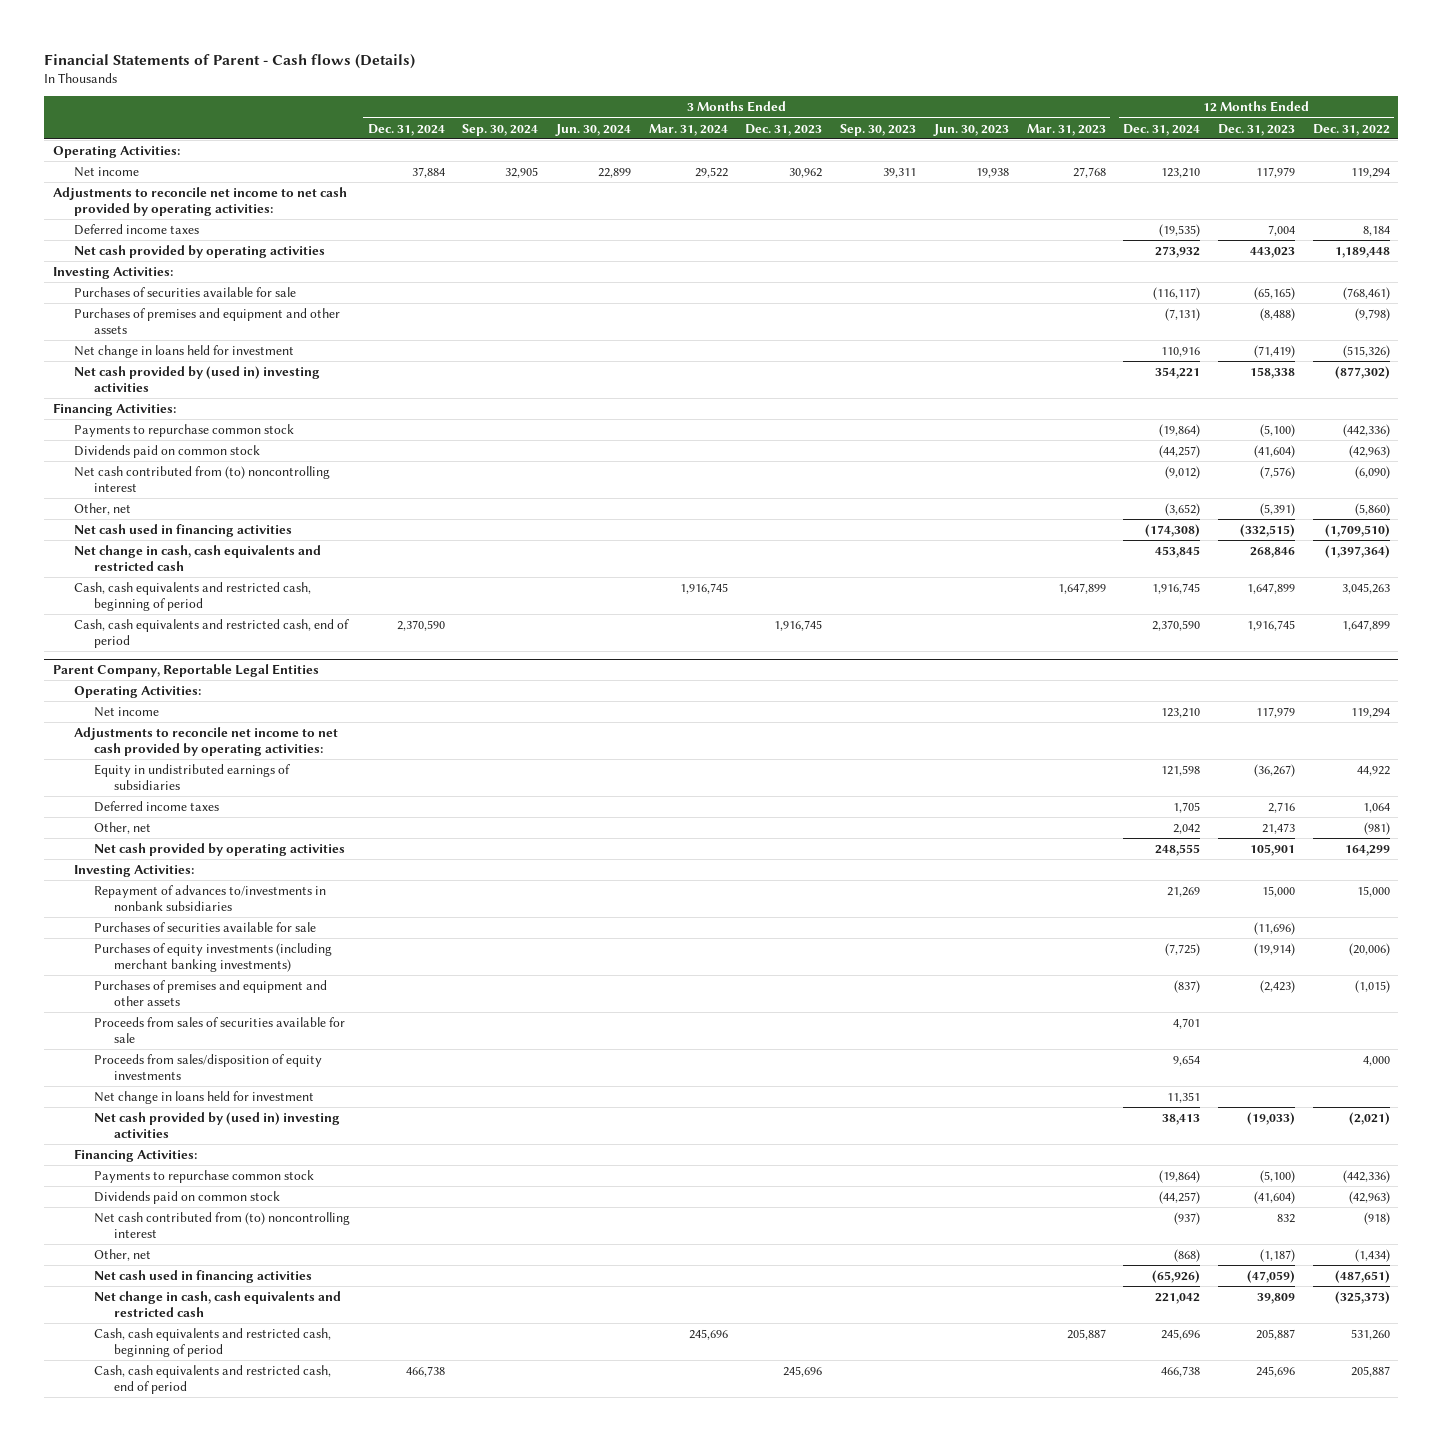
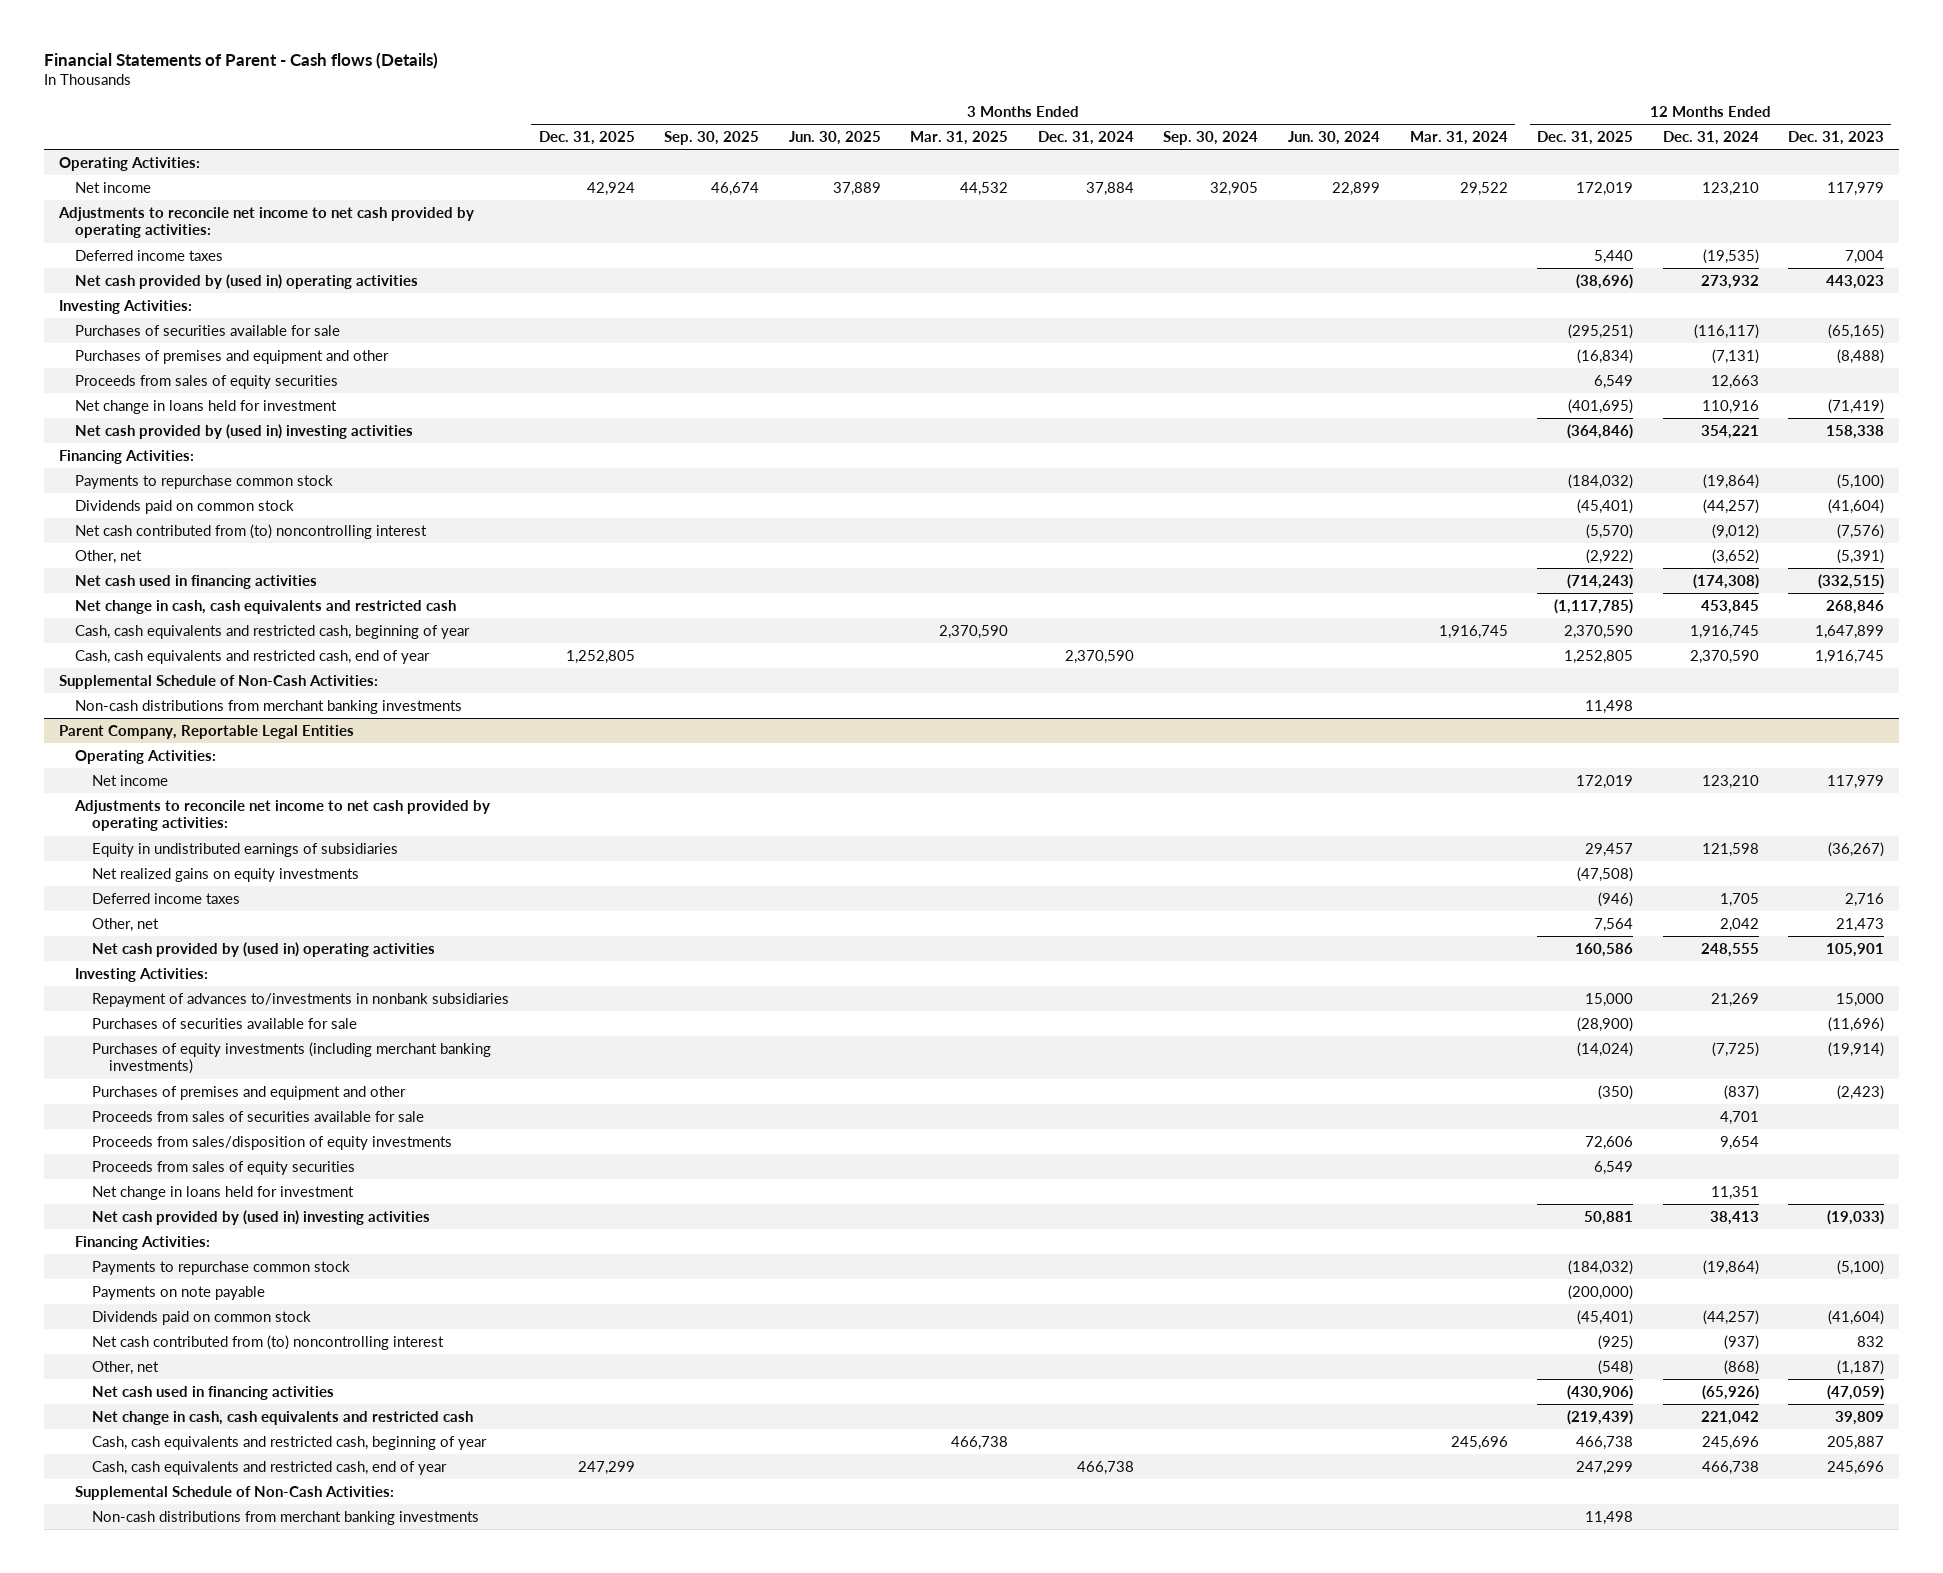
- | 3 Months Ended Dec. 31, 2024 | 3 Months Ended Sep. 30, 2024 | 3 Months Ended Jun. 30, 2024 | 3 Months Ended Mar. 31, 2024 | 3 Months Ended Dec. 31, 2023 | 3 Months Ended Sep. 30, 2023 | 3 Months Ended Jun. 30, 2023 | 3 Months Ended Mar. 31, 2023 | 12 Months Ended Dec. 31, 2024 | 12 Months Ended Dec. 31, 2023 | 12 Months Ended Dec. 31, 2022
+ | 3 Months Ended Dec. 31, 2025 | 3 Months Ended Sep. 30, 2025 | 3 Months Ended Jun. 30, 2025 | 3 Months Ended Mar. 31, 2025 | 3 Months Ended Dec. 31, 2024 | 3 Months Ended Sep. 30, 2024 | 3 Months Ended Jun. 30, 2024 | 3 Months Ended Mar. 31, 2024 | 12 Months Ended Dec. 31, 2025 | 12 Months Ended Dec. 31, 2024 | 12 Months Ended Dec. 31, 2023
- Net cash provided by operating activities | | | | | | | | | 273,932 | 443,023 | 1,189,448
+ Net cash provided by (used in) operating activities | | | | | | | | | (38,696) | 273,932 | 443,023
- Purchases of premises and equipment and other assets | | | | | | | | | (7,131) | (8,488) | (9,798)
+ Purchases of premises and equipment and other | | | | | | | | | (16,834) | (7,131) | (8,488)
+ Proceeds from sales of equity securities | | | | | | | | | 6,549 | 12,663 |
- Cash, cash equivalents and restricted cash, beginning of period | | | | 1,916,745 | | | | 1,647,899 | 1,916,745 | 1,647,899 | 3,045,263
- Cash, cash equivalents and restricted cash, end of period | 2,370,590 | | | | 1,916,745 | | | | 2,370,590 | 1,916,745 | 1,647,899
+ Cash, cash equivalents and restricted cash, beginning of year | | | | 2,370,590 | | | | 1,916,745 | 2,370,590 | 1,916,745 | 1,647,899
+ Cash, cash equivalents and restricted cash, end of year | 1,252,805 | | | | 2,370,590 | | | | 1,252,805 | 2,370,590 | 1,916,745
+ Supplemental Schedule of Non-Cash Activities:
+ Non-cash distributions from merchant banking investments | | | | | | | | | 11,498 | |
@ Parent Company, Reportable Legal Entities
+ Net realized gains on equity investments | | | | | | | | | (47,508) | |
- Net cash provided by operating activities | | | | | | | | | 248,555 | 105,901 | 164,299
+ Net cash provided by (used in) operating activities | | | | | | | | | 160,586 | 248,555 | 105,901
- Purchases of premises and equipment and other assets | | | | | | | | | (837) | (2,423) | (1,015)
+ Purchases of premises and equipment and other | | | | | | | | | (350) | (837) | (2,423)
+ Proceeds from sales of equity securities | | | | | | | | | 6,549 | |
+ Payments on note payable | | | | | | | | | (200,000) | |
- Cash, cash equivalents and restricted cash, beginning of period | | | | 245,696 | | | | 205,887 | 245,696 | 205,887 | 531,260
- Cash, cash equivalents and restricted cash, end of period | 466,738 | | | | 245,696 | | | | 466,738 | 245,696 | 205,887
+ Cash, cash equivalents and restricted cash, beginning of year | | | | 466,738 | | | | 245,696 | 466,738 | 245,696 | 205,887
+ Cash, cash equivalents and restricted cash, end of year | 247,299 | | | | 466,738 | | | | 247,299 | 466,738 | 245,696
+ Supplemental Schedule of Non-Cash Activities:
+ Non-cash distributions from merchant banking investments | | | | | | | | | 11,498 | |

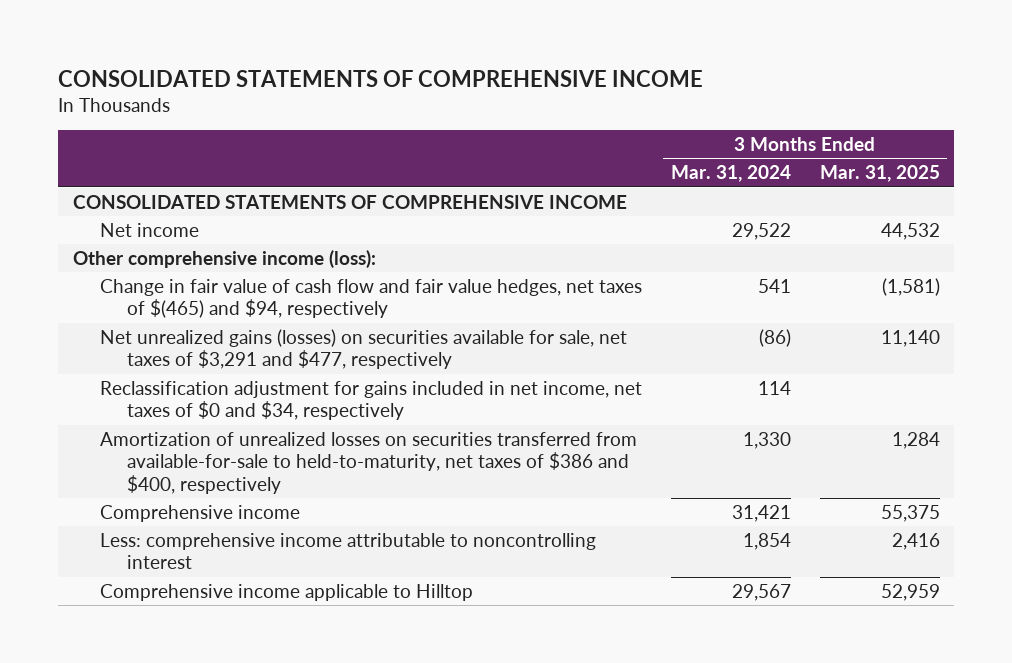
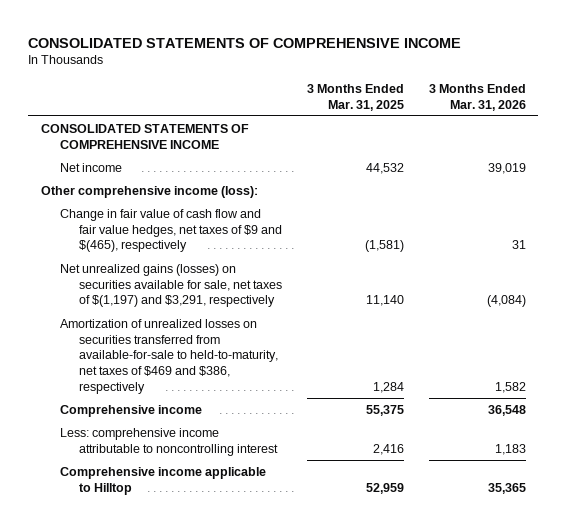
- | 3 Months Ended Mar. 31, 2024 | 3 Months Ended Mar. 31, 2025
+ | 3 Months Ended Mar. 31, 2025 | 3 Months Ended Mar. 31, 2026
- Change in fair value of cash flow and fair value hedges, net taxes of $(465) and $94, respectively | 541 | (1,581)
- Net unrealized gains (losses) on securities available for sale, net taxes of $3,291 and $477, respectively | (86) | 11,140
- Reclassification adjustment for gains included in net income, net taxes of $0 and $34, respectively | 114 |
- Amortization of unrealized losses on securities transferred from available-for-sale to held-to-maturity, net taxes of $386 and $400, respectively | 1,330 | 1,284
+ Change in fair value of cash flow and fair value hedges, net taxes of $9 and $(465), respectively | (1,581) | 31
+ Net unrealized gains (losses) on securities available for sale, net taxes of $(1,197) and $3,291, respectively | 11,140 | (4,084)
+ Amortization of unrealized losses on securities transferred from available-for-sale to held-to-maturity, net taxes of $469 and $386, respectively | 1,284 | 1,582

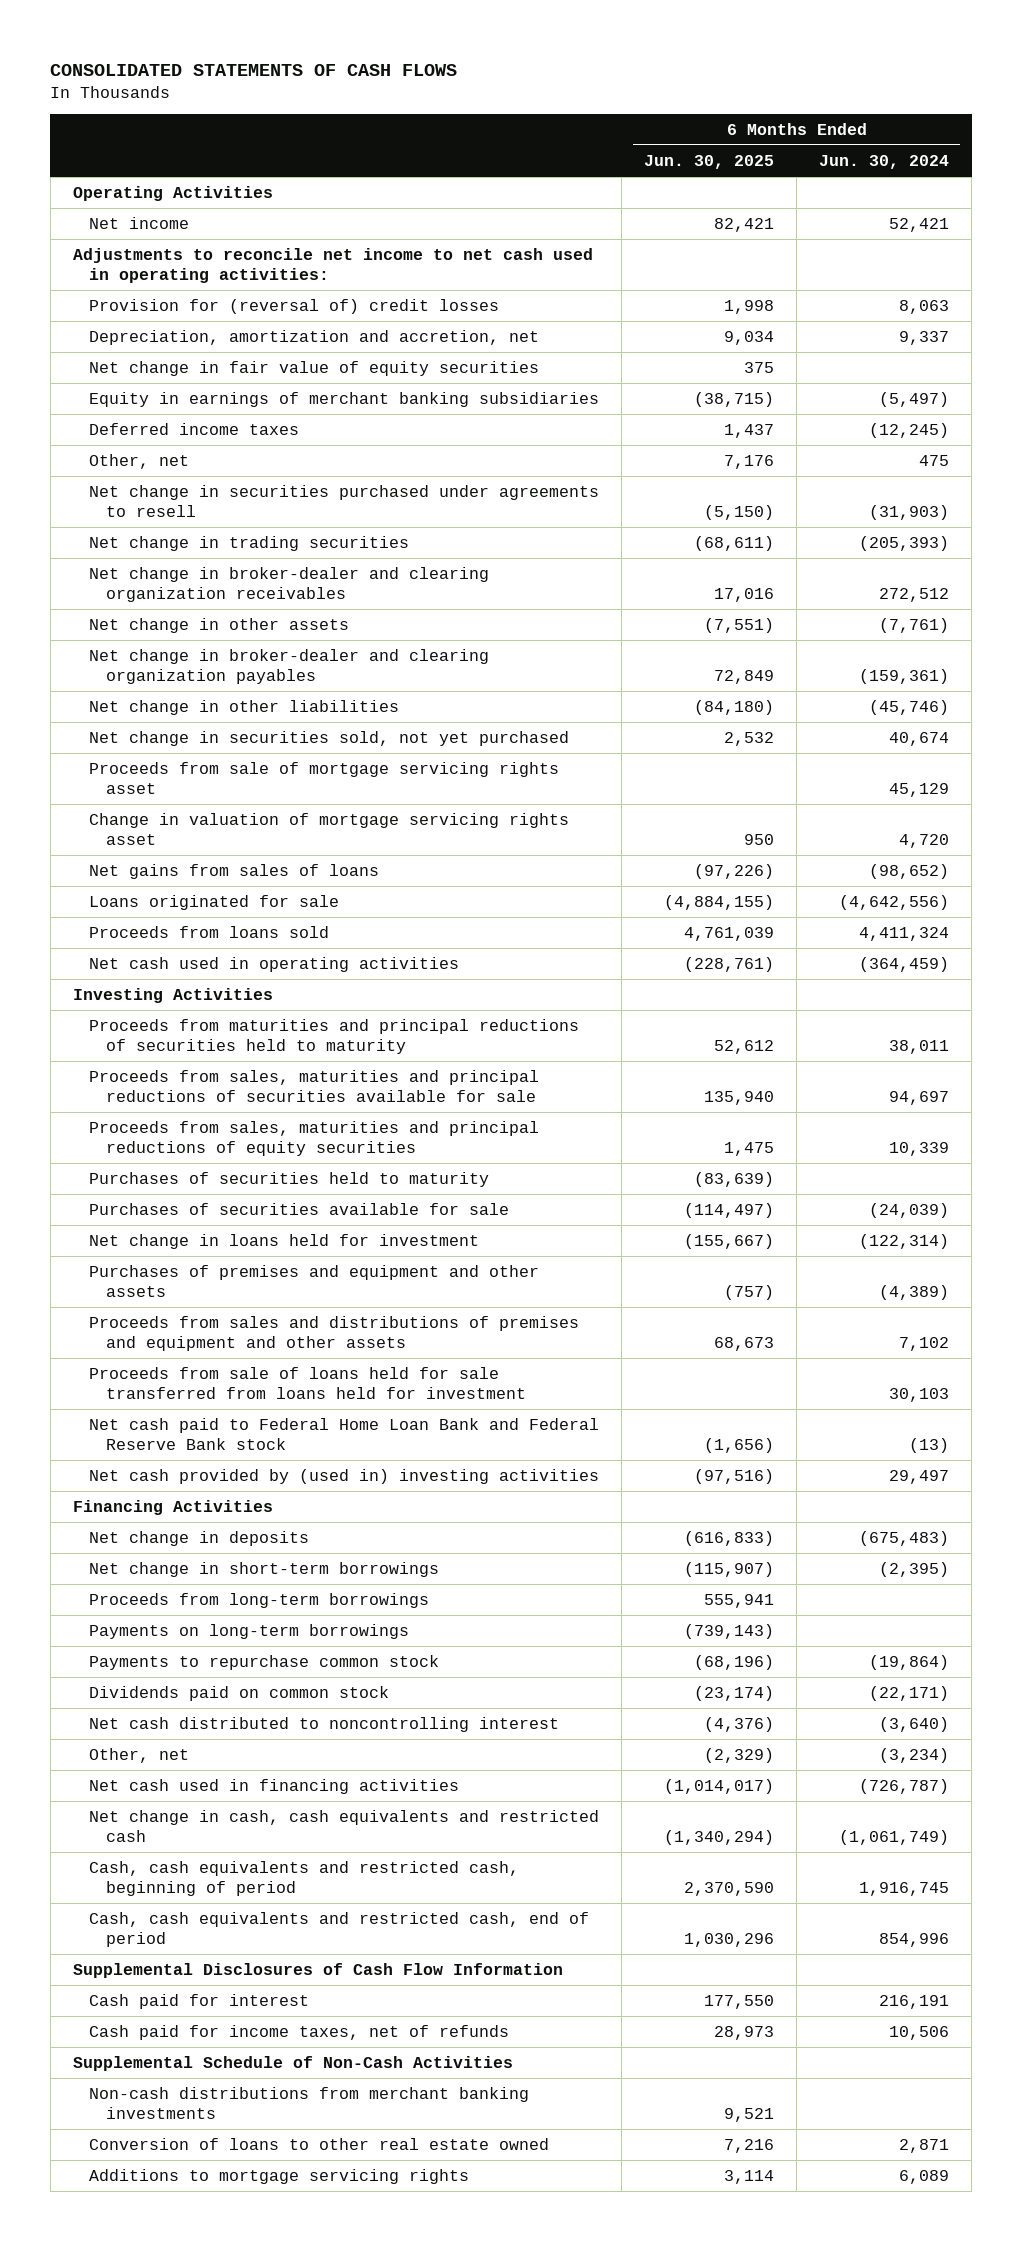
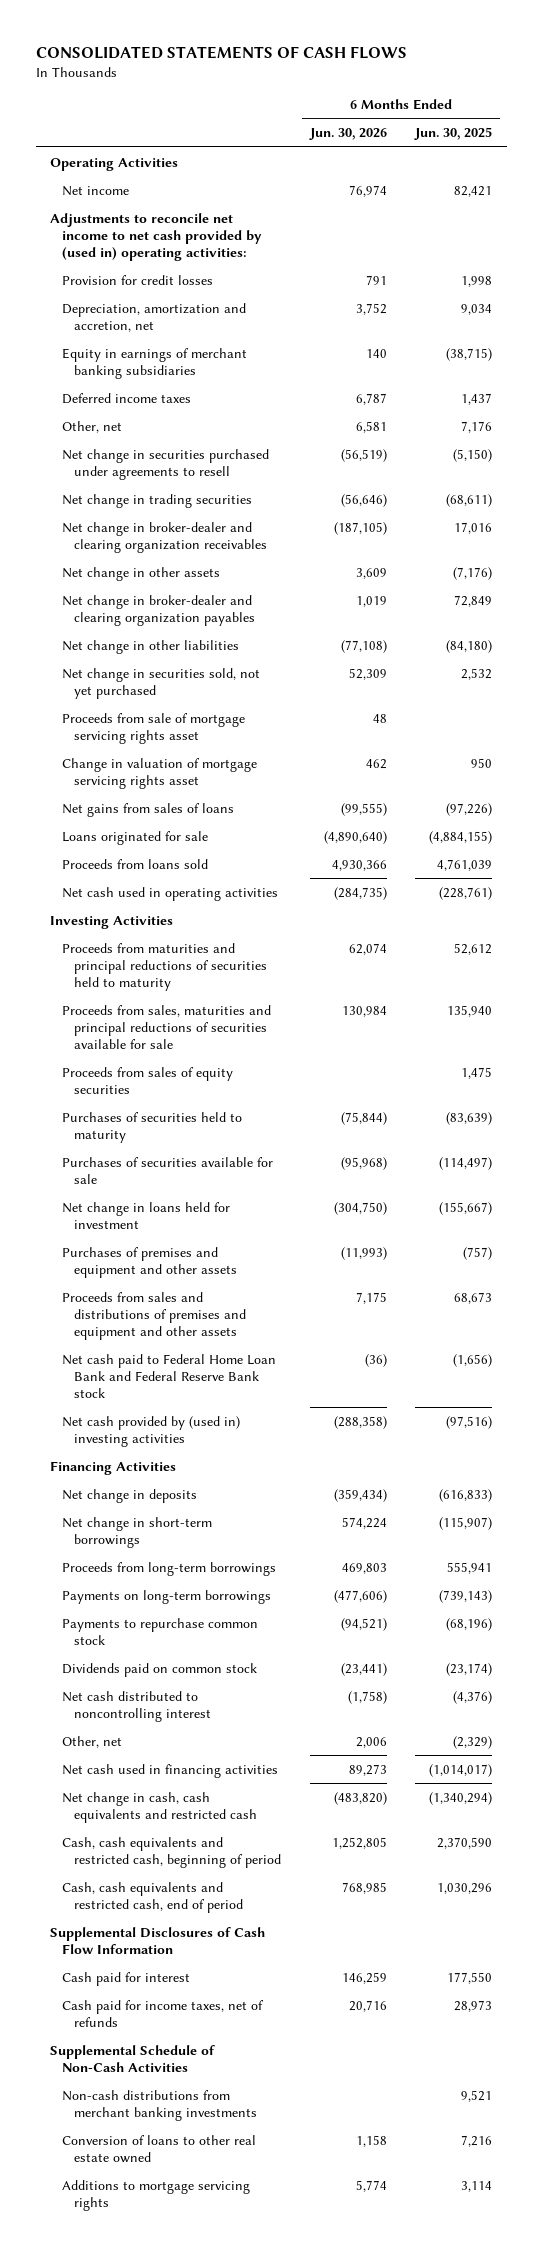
- | 6 Months Ended Jun. 30, 2025 | 6 Months Ended Jun. 30, 2024
+ | 6 Months Ended Jun. 30, 2026 | 6 Months Ended Jun. 30, 2025
- Adjustments to reconcile net income to net cash used in operating activities:
- Provision for (reversal of) credit losses | 1,998 | 8,063
+ Adjustments to reconcile net income to net cash provided by (used in) operating activities:
+ Provision for credit losses | 791 | 1,998
- Net change in fair value of equity securities | 375 |
- Net change in other assets | (7,551) | (7,761)
+ Net change in other assets | 3,609 | (7,176)
- Proceeds from sales, maturities and principal reductions of equity securities | 1,475 | 10,339
+ Proceeds from sales of equity securities | | 1,475
- Proceeds from sale of loans held for sale transferred from loans held for investment | | 30,103

